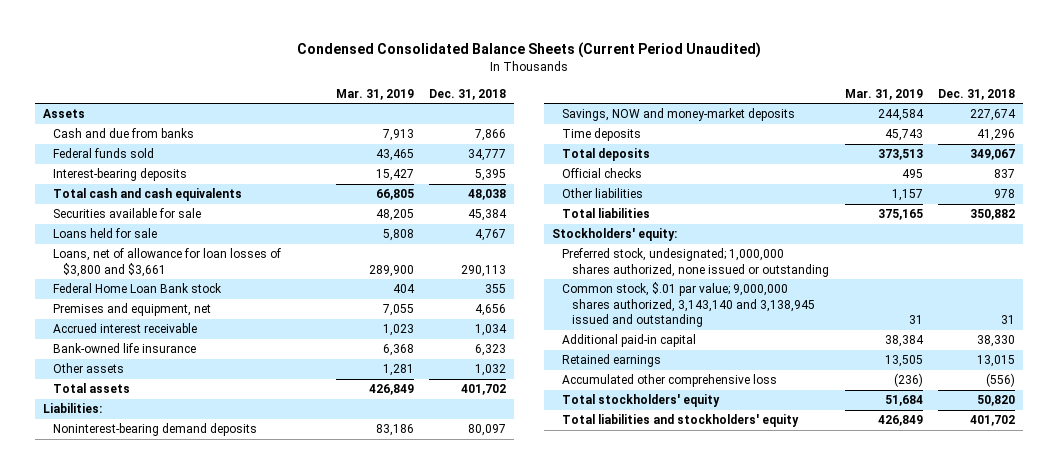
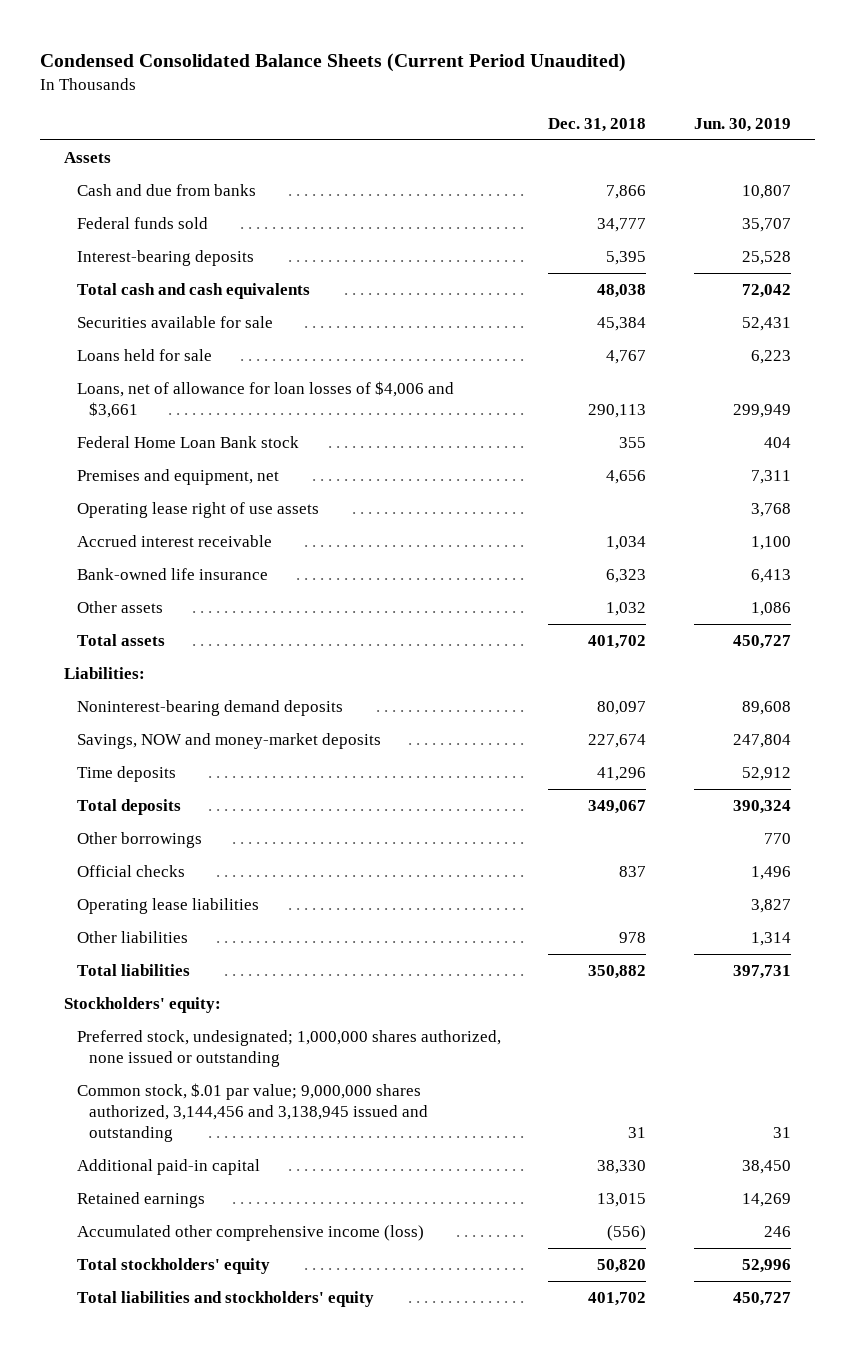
- | Mar. 31, 2019 | Dec. 31, 2018
+ | Dec. 31, 2018 | Jun. 30, 2019
- Loans, net of allowance for loan losses of $3,800 and $3,661 | 289,900 | 290,113
+ Loans, net of allowance for loan losses of $4,006 and $3,661 | 290,113 | 299,949
+ Operating lease right of use assets | | 3,768
+ Other borrowings | | 770
+ Operating lease liabilities | | 3,827
- Common stock, $.01 par value; 9,000,000 shares authorized, 3,143,140 and 3,138,945 issued and outstanding | 31 | 31
+ Common stock, $.01 par value; 9,000,000 shares authorized, 3,144,456 and 3,138,945 issued and outstanding | 31 | 31
- Accumulated other comprehensive loss | (236) | (556)
+ Accumulated other comprehensive income (loss) | (556) | 246

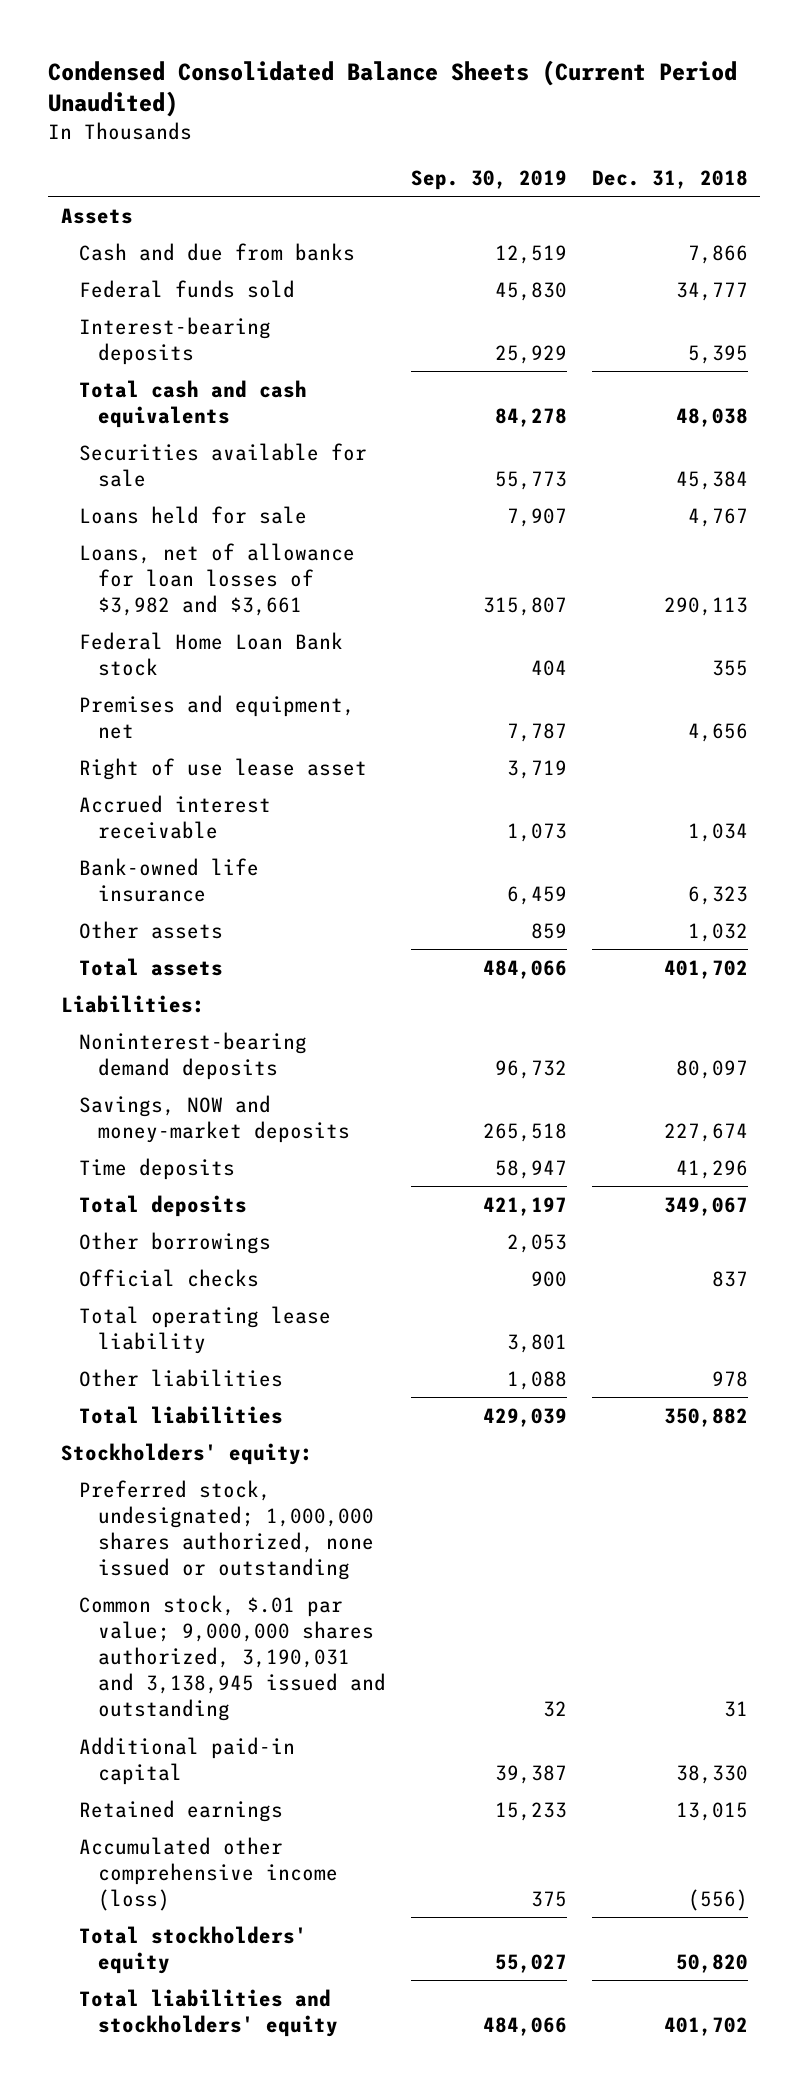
- | Dec. 31, 2018 | Jun. 30, 2019
+ | Sep. 30, 2019 | Dec. 31, 2018
- Loans, net of allowance for loan losses of $4,006 and $3,661 | 290,113 | 299,949
+ Loans, net of allowance for loan losses of $3,982 and $3,661 | 315,807 | 290,113
- Operating lease right of use assets | | 3,768
+ Right of use lease asset | 3,719 |
- Operating lease liabilities | | 3,827
+ Total operating lease liability | 3,801 |
- Common stock, $.01 par value; 9,000,000 shares authorized, 3,144,456 and 3,138,945 issued and outstanding | 31 | 31
+ Common stock, $.01 par value; 9,000,000 shares authorized, 3,190,031 and 3,138,945 issued and outstanding | 32 | 31

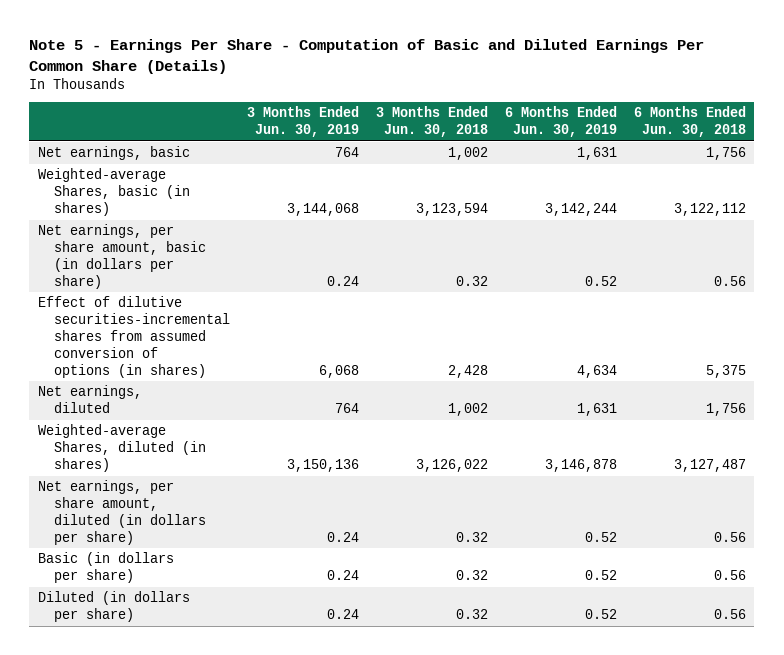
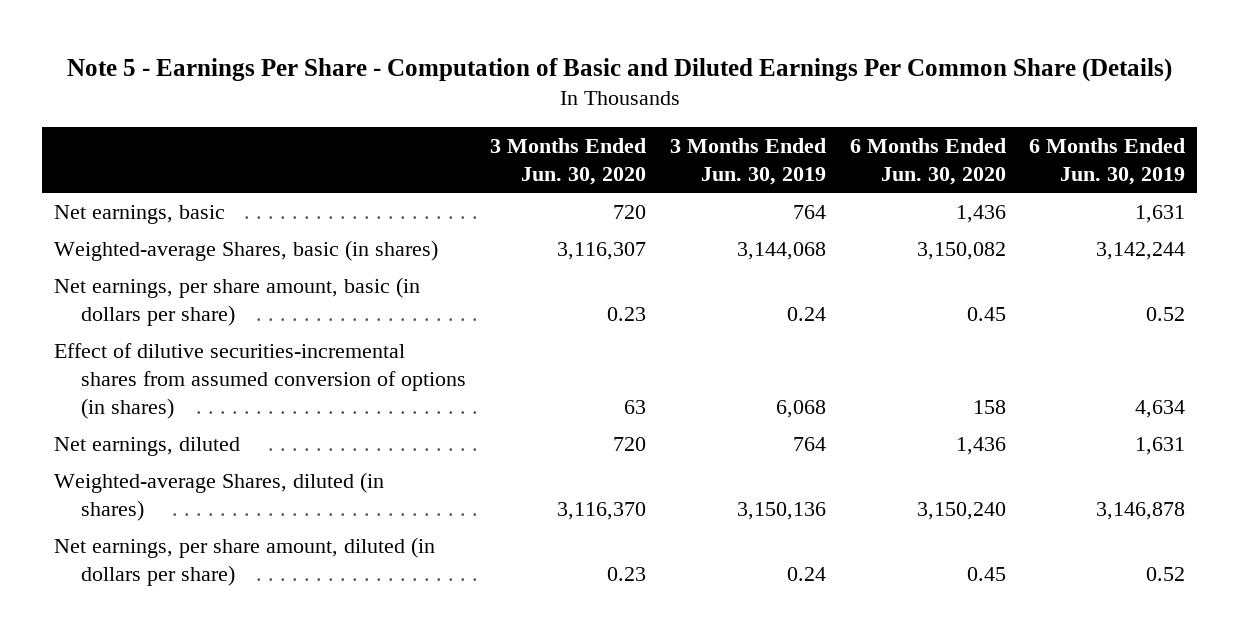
- | 3 Months Ended Jun. 30, 2019 | 3 Months Ended Jun. 30, 2018 | 6 Months Ended Jun. 30, 2019 | 6 Months Ended Jun. 30, 2018
+ | 3 Months Ended Jun. 30, 2020 | 3 Months Ended Jun. 30, 2019 | 6 Months Ended Jun. 30, 2020 | 6 Months Ended Jun. 30, 2019
- Basic (in dollars per share) | 0.24 | 0.32 | 0.52 | 0.56
- Diluted (in dollars per share) | 0.24 | 0.32 | 0.52 | 0.56

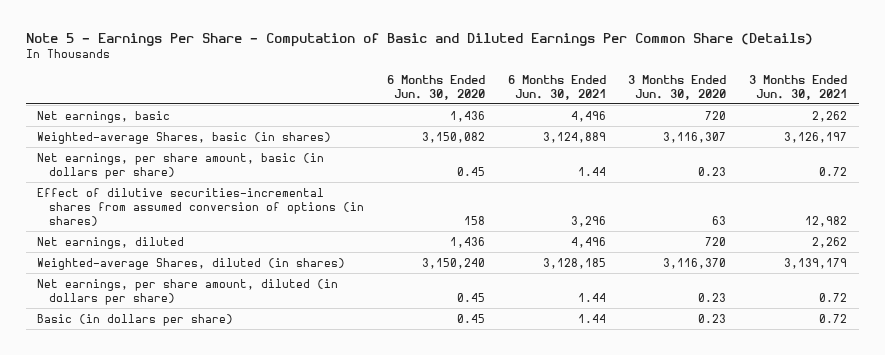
- | 3 Months Ended Jun. 30, 2020 | 3 Months Ended Jun. 30, 2019 | 6 Months Ended Jun. 30, 2020 | 6 Months Ended Jun. 30, 2019
+ | 6 Months Ended Jun. 30, 2020 | 6 Months Ended Jun. 30, 2021 | 3 Months Ended Jun. 30, 2020 | 3 Months Ended Jun. 30, 2021
+ Basic (in dollars per share) | 0.45 | 1.44 | 0.23 | 0.72

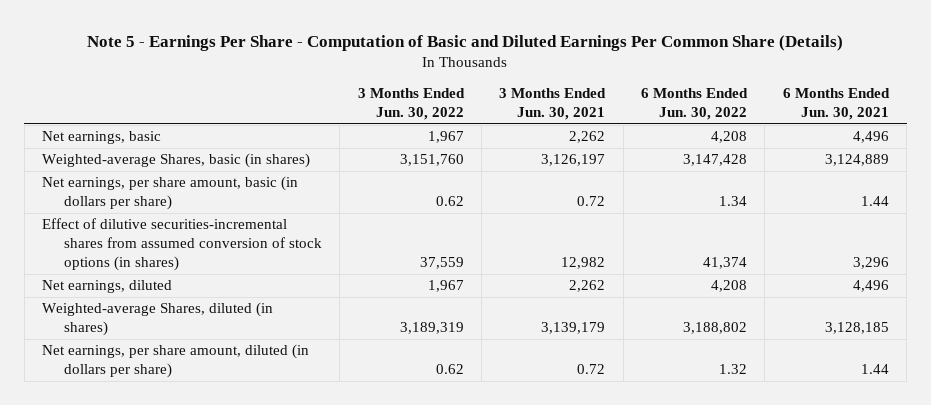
- | 6 Months Ended Jun. 30, 2020 | 6 Months Ended Jun. 30, 2021 | 3 Months Ended Jun. 30, 2020 | 3 Months Ended Jun. 30, 2021
+ | 3 Months Ended Jun. 30, 2022 | 3 Months Ended Jun. 30, 2021 | 6 Months Ended Jun. 30, 2022 | 6 Months Ended Jun. 30, 2021
- Effect of dilutive securities-incremental shares from assumed conversion of options (in shares) | 158 | 3,296 | 63 | 12,982
+ Effect of dilutive securities-incremental shares from assumed conversion of stock options (in shares) | 37,559 | 12,982 | 41,374 | 3,296
- Basic (in dollars per share) | 0.45 | 1.44 | 0.23 | 0.72

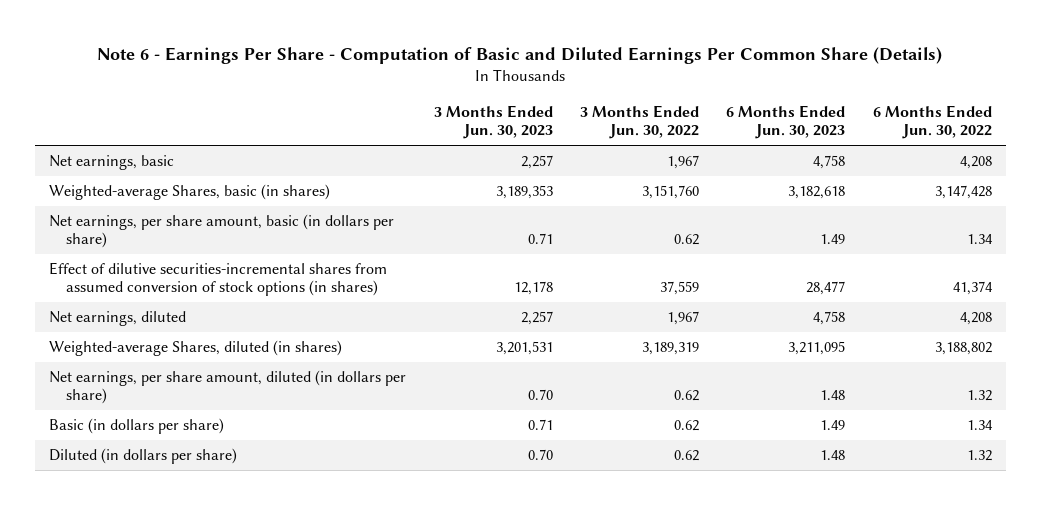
- Note 5 - Earnings Per Share - Computation of Basic and Diluted Earnings Per Common Share (Details)
+ Note 6 - Earnings Per Share - Computation of Basic and Diluted Earnings Per Common Share (Details)
- | 3 Months Ended Jun. 30, 2022 | 3 Months Ended Jun. 30, 2021 | 6 Months Ended Jun. 30, 2022 | 6 Months Ended Jun. 30, 2021
+ | 3 Months Ended Jun. 30, 2023 | 3 Months Ended Jun. 30, 2022 | 6 Months Ended Jun. 30, 2023 | 6 Months Ended Jun. 30, 2022
+ Basic (in dollars per share) | 0.71 | 0.62 | 1.49 | 1.34
+ Diluted (in dollars per share) | 0.70 | 0.62 | 1.48 | 1.32

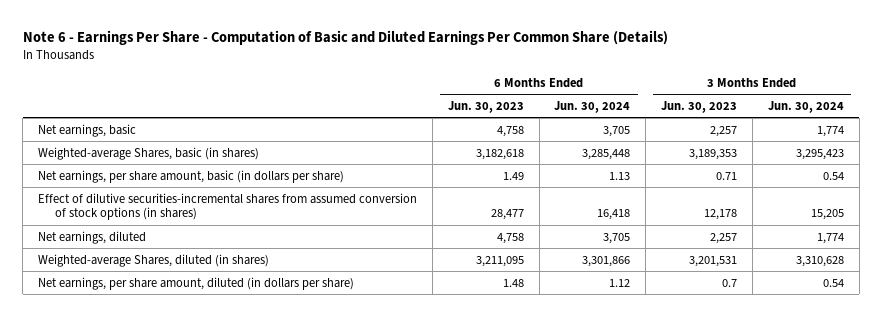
- | 3 Months Ended Jun. 30, 2023 | 3 Months Ended Jun. 30, 2022 | 6 Months Ended Jun. 30, 2023 | 6 Months Ended Jun. 30, 2022
+ | 6 Months Ended Jun. 30, 2023 | 6 Months Ended Jun. 30, 2024 | 3 Months Ended Jun. 30, 2023 | 3 Months Ended Jun. 30, 2024
- Net earnings, per share amount, diluted (in dollars per share) | 0.70 | 0.62 | 1.48 | 1.32
- Basic (in dollars per share) | 0.71 | 0.62 | 1.49 | 1.34
- Diluted (in dollars per share) | 0.70 | 0.62 | 1.48 | 1.32
+ Net earnings, per share amount, diluted (in dollars per share) | 1.48 | 1.12 | 0.7 | 0.54

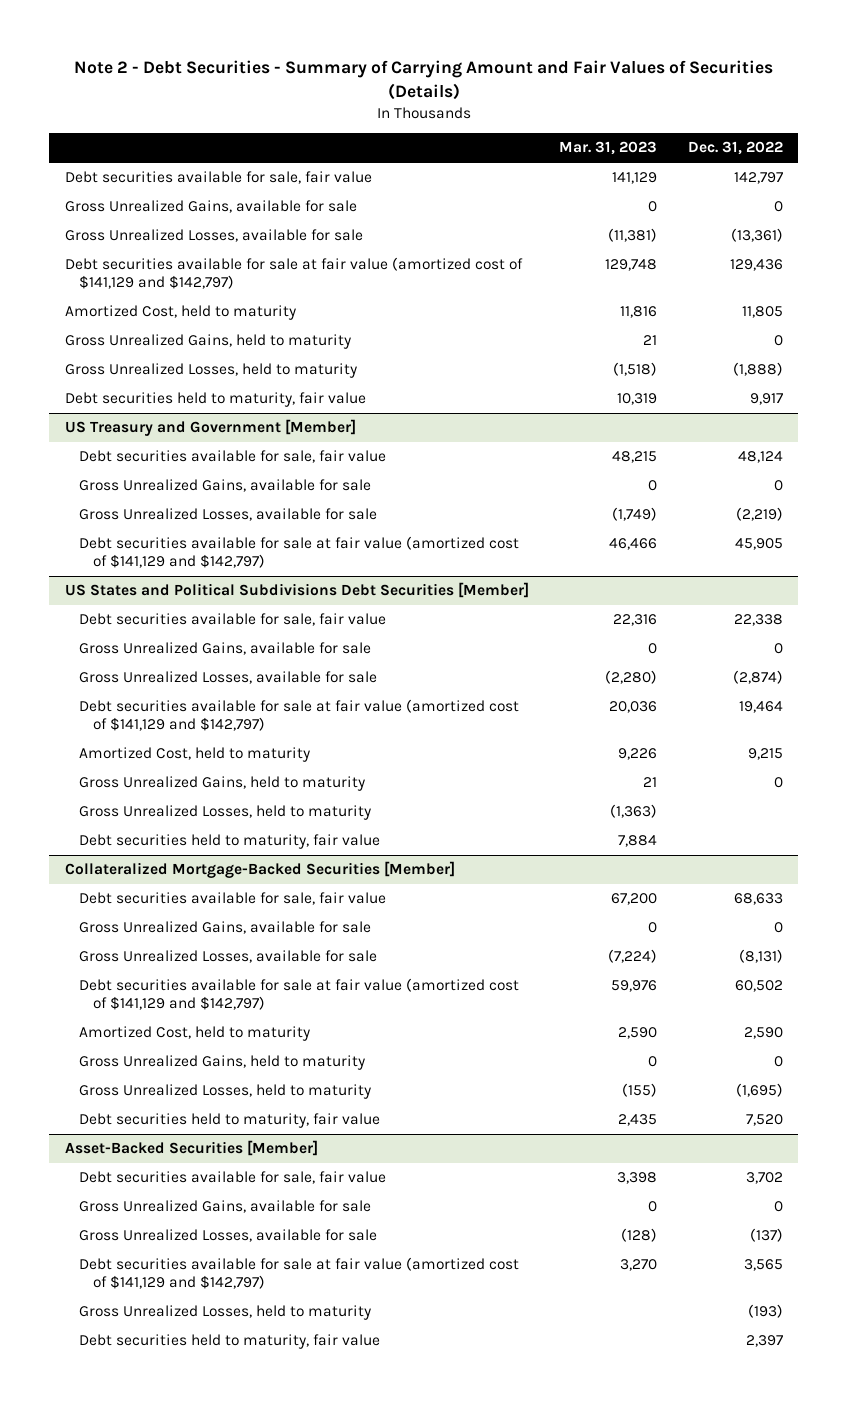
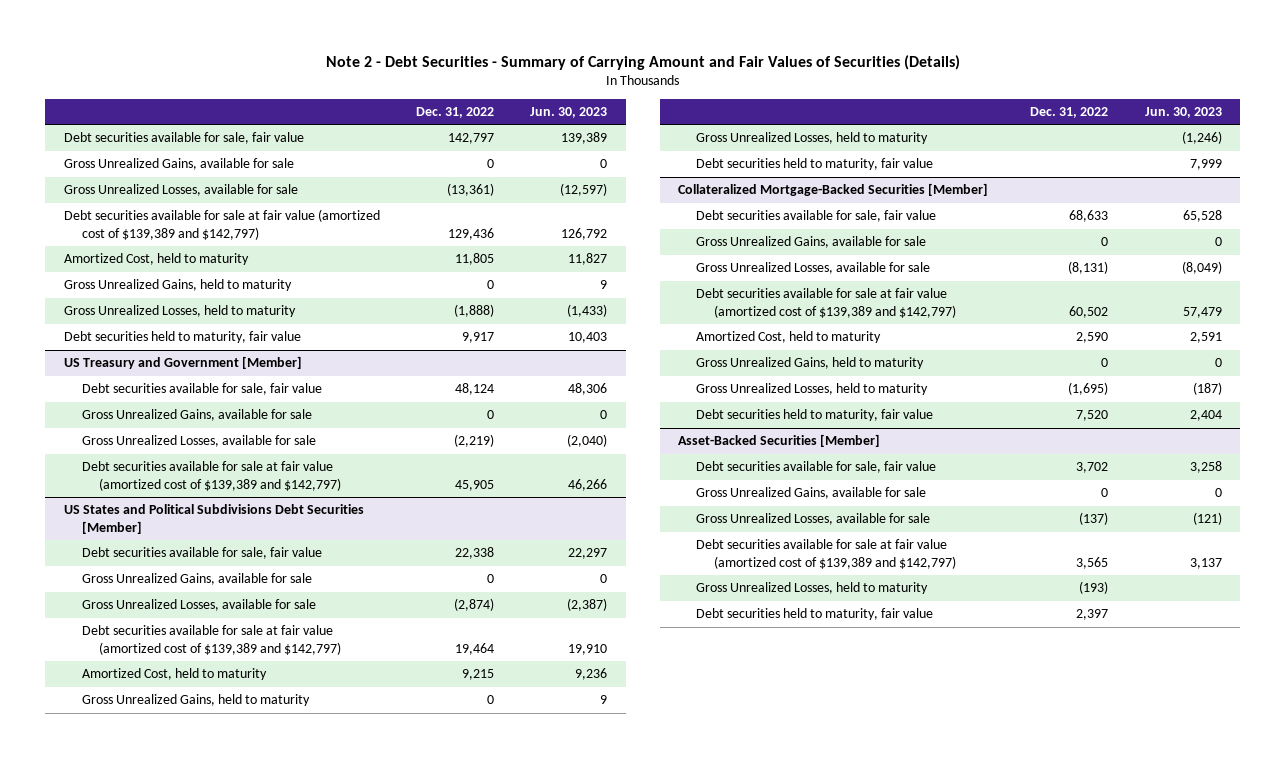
- | Mar. 31, 2023 | Dec. 31, 2022
+ | Dec. 31, 2022 | Jun. 30, 2023
- Debt securities available for sale at fair value (amortized cost of $141,129 and $142,797) | 129,748 | 129,436
+ Debt securities available for sale at fair value (amortized cost of $139,389 and $142,797) | 129,436 | 126,792
@ US Treasury and Government [Member]
- Debt securities available for sale at fair value (amortized cost of $141,129 and $142,797) | 46,466 | 45,905
+ Debt securities available for sale at fair value (amortized cost of $139,389 and $142,797) | 45,905 | 46,266
@ US States and Political Subdivisions Debt Securities [Member]
- Debt securities available for sale at fair value (amortized cost of $141,129 and $142,797) | 20,036 | 19,464
+ Debt securities available for sale at fair value (amortized cost of $139,389 and $142,797) | 19,464 | 19,910
@ Collateralized Mortgage-Backed Securities [Member]
- Debt securities available for sale at fair value (amortized cost of $141,129 and $142,797) | 59,976 | 60,502
+ Debt securities available for sale at fair value (amortized cost of $139,389 and $142,797) | 60,502 | 57,479
@ Asset-Backed Securities [Member]
- Debt securities available for sale at fair value (amortized cost of $141,129 and $142,797) | 3,270 | 3,565
+ Debt securities available for sale at fair value (amortized cost of $139,389 and $142,797) | 3,565 | 3,137

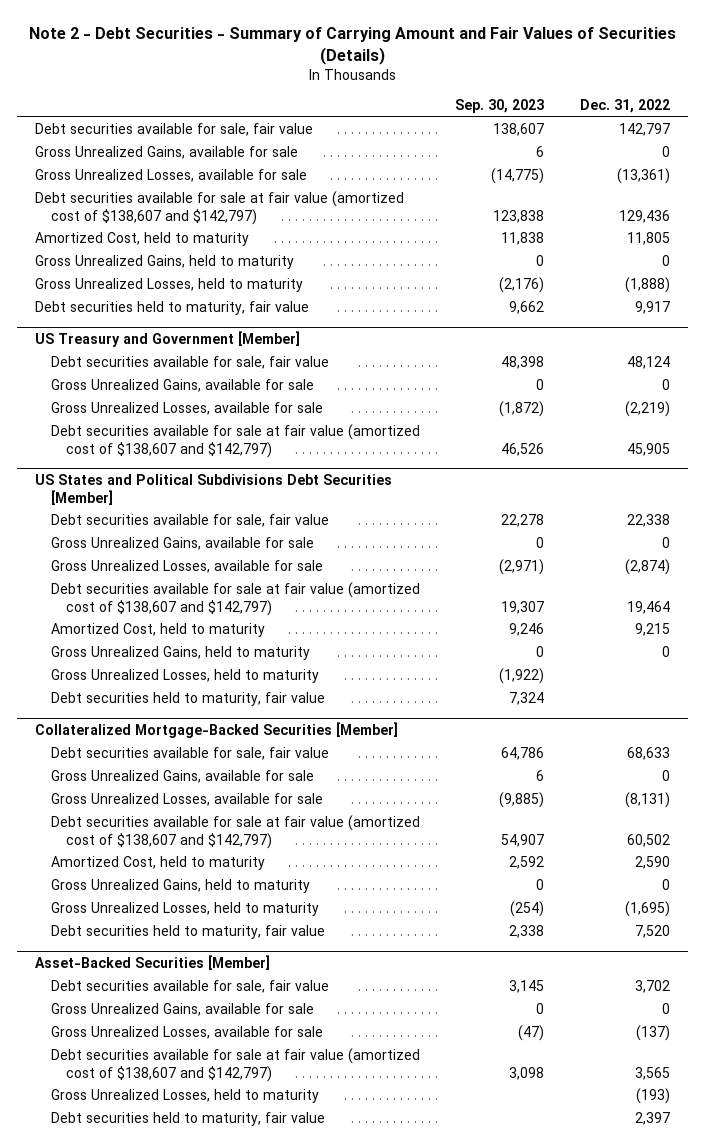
- | Dec. 31, 2022 | Jun. 30, 2023
+ | Sep. 30, 2023 | Dec. 31, 2022
- Debt securities available for sale at fair value (amortized cost of $139,389 and $142,797) | 129,436 | 126,792
+ Debt securities available for sale at fair value (amortized cost of $138,607 and $142,797) | 123,838 | 129,436
@ US Treasury and Government [Member]
- Debt securities available for sale at fair value (amortized cost of $139,389 and $142,797) | 45,905 | 46,266
+ Debt securities available for sale at fair value (amortized cost of $138,607 and $142,797) | 46,526 | 45,905
@ US States and Political Subdivisions Debt Securities [Member]
- Debt securities available for sale at fair value (amortized cost of $139,389 and $142,797) | 19,464 | 19,910
+ Debt securities available for sale at fair value (amortized cost of $138,607 and $142,797) | 19,307 | 19,464
@ Collateralized Mortgage-Backed Securities [Member]
- Debt securities available for sale at fair value (amortized cost of $139,389 and $142,797) | 60,502 | 57,479
+ Debt securities available for sale at fair value (amortized cost of $138,607 and $142,797) | 54,907 | 60,502
@ Asset-Backed Securities [Member]
- Debt securities available for sale at fair value (amortized cost of $139,389 and $142,797) | 3,565 | 3,137
+ Debt securities available for sale at fair value (amortized cost of $138,607 and $142,797) | 3,098 | 3,565

